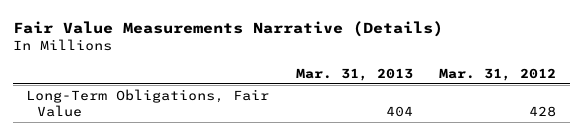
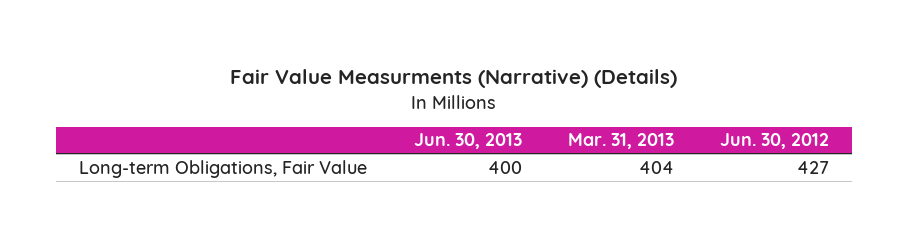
- Fair Value Measurements Narrative (Details)
+ Fair Value Measurments (Narrative) (Details)
- | Mar. 31, 2013 | Mar. 31, 2012
+ | Jun. 30, 2013 | Mar. 31, 2013 | Jun. 30, 2012
- Long-Term Obligations, Fair Value | 404 | 428
+ Long-term Obligations, Fair Value | 400 | 404 | 427

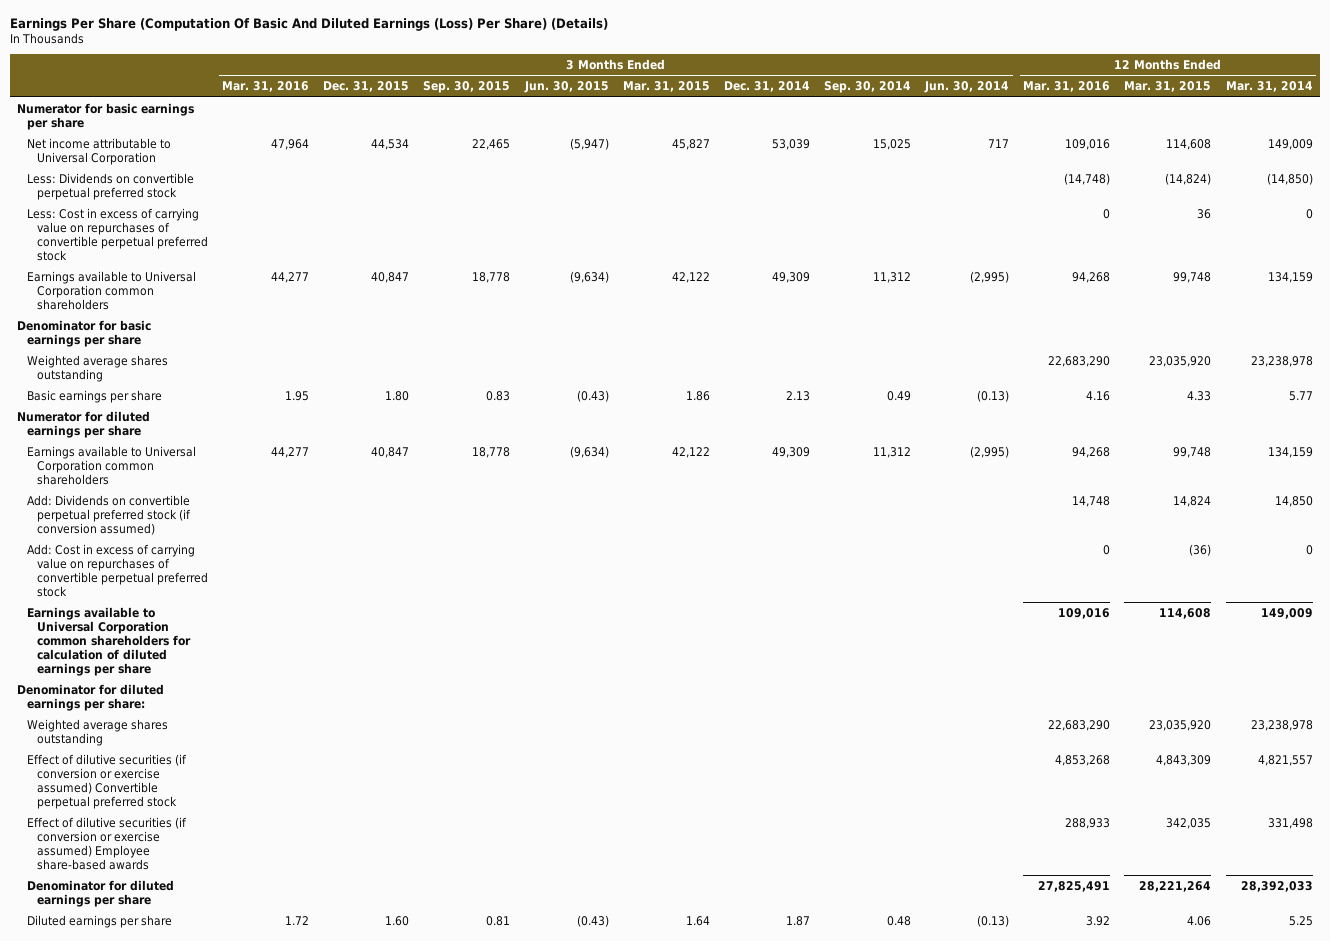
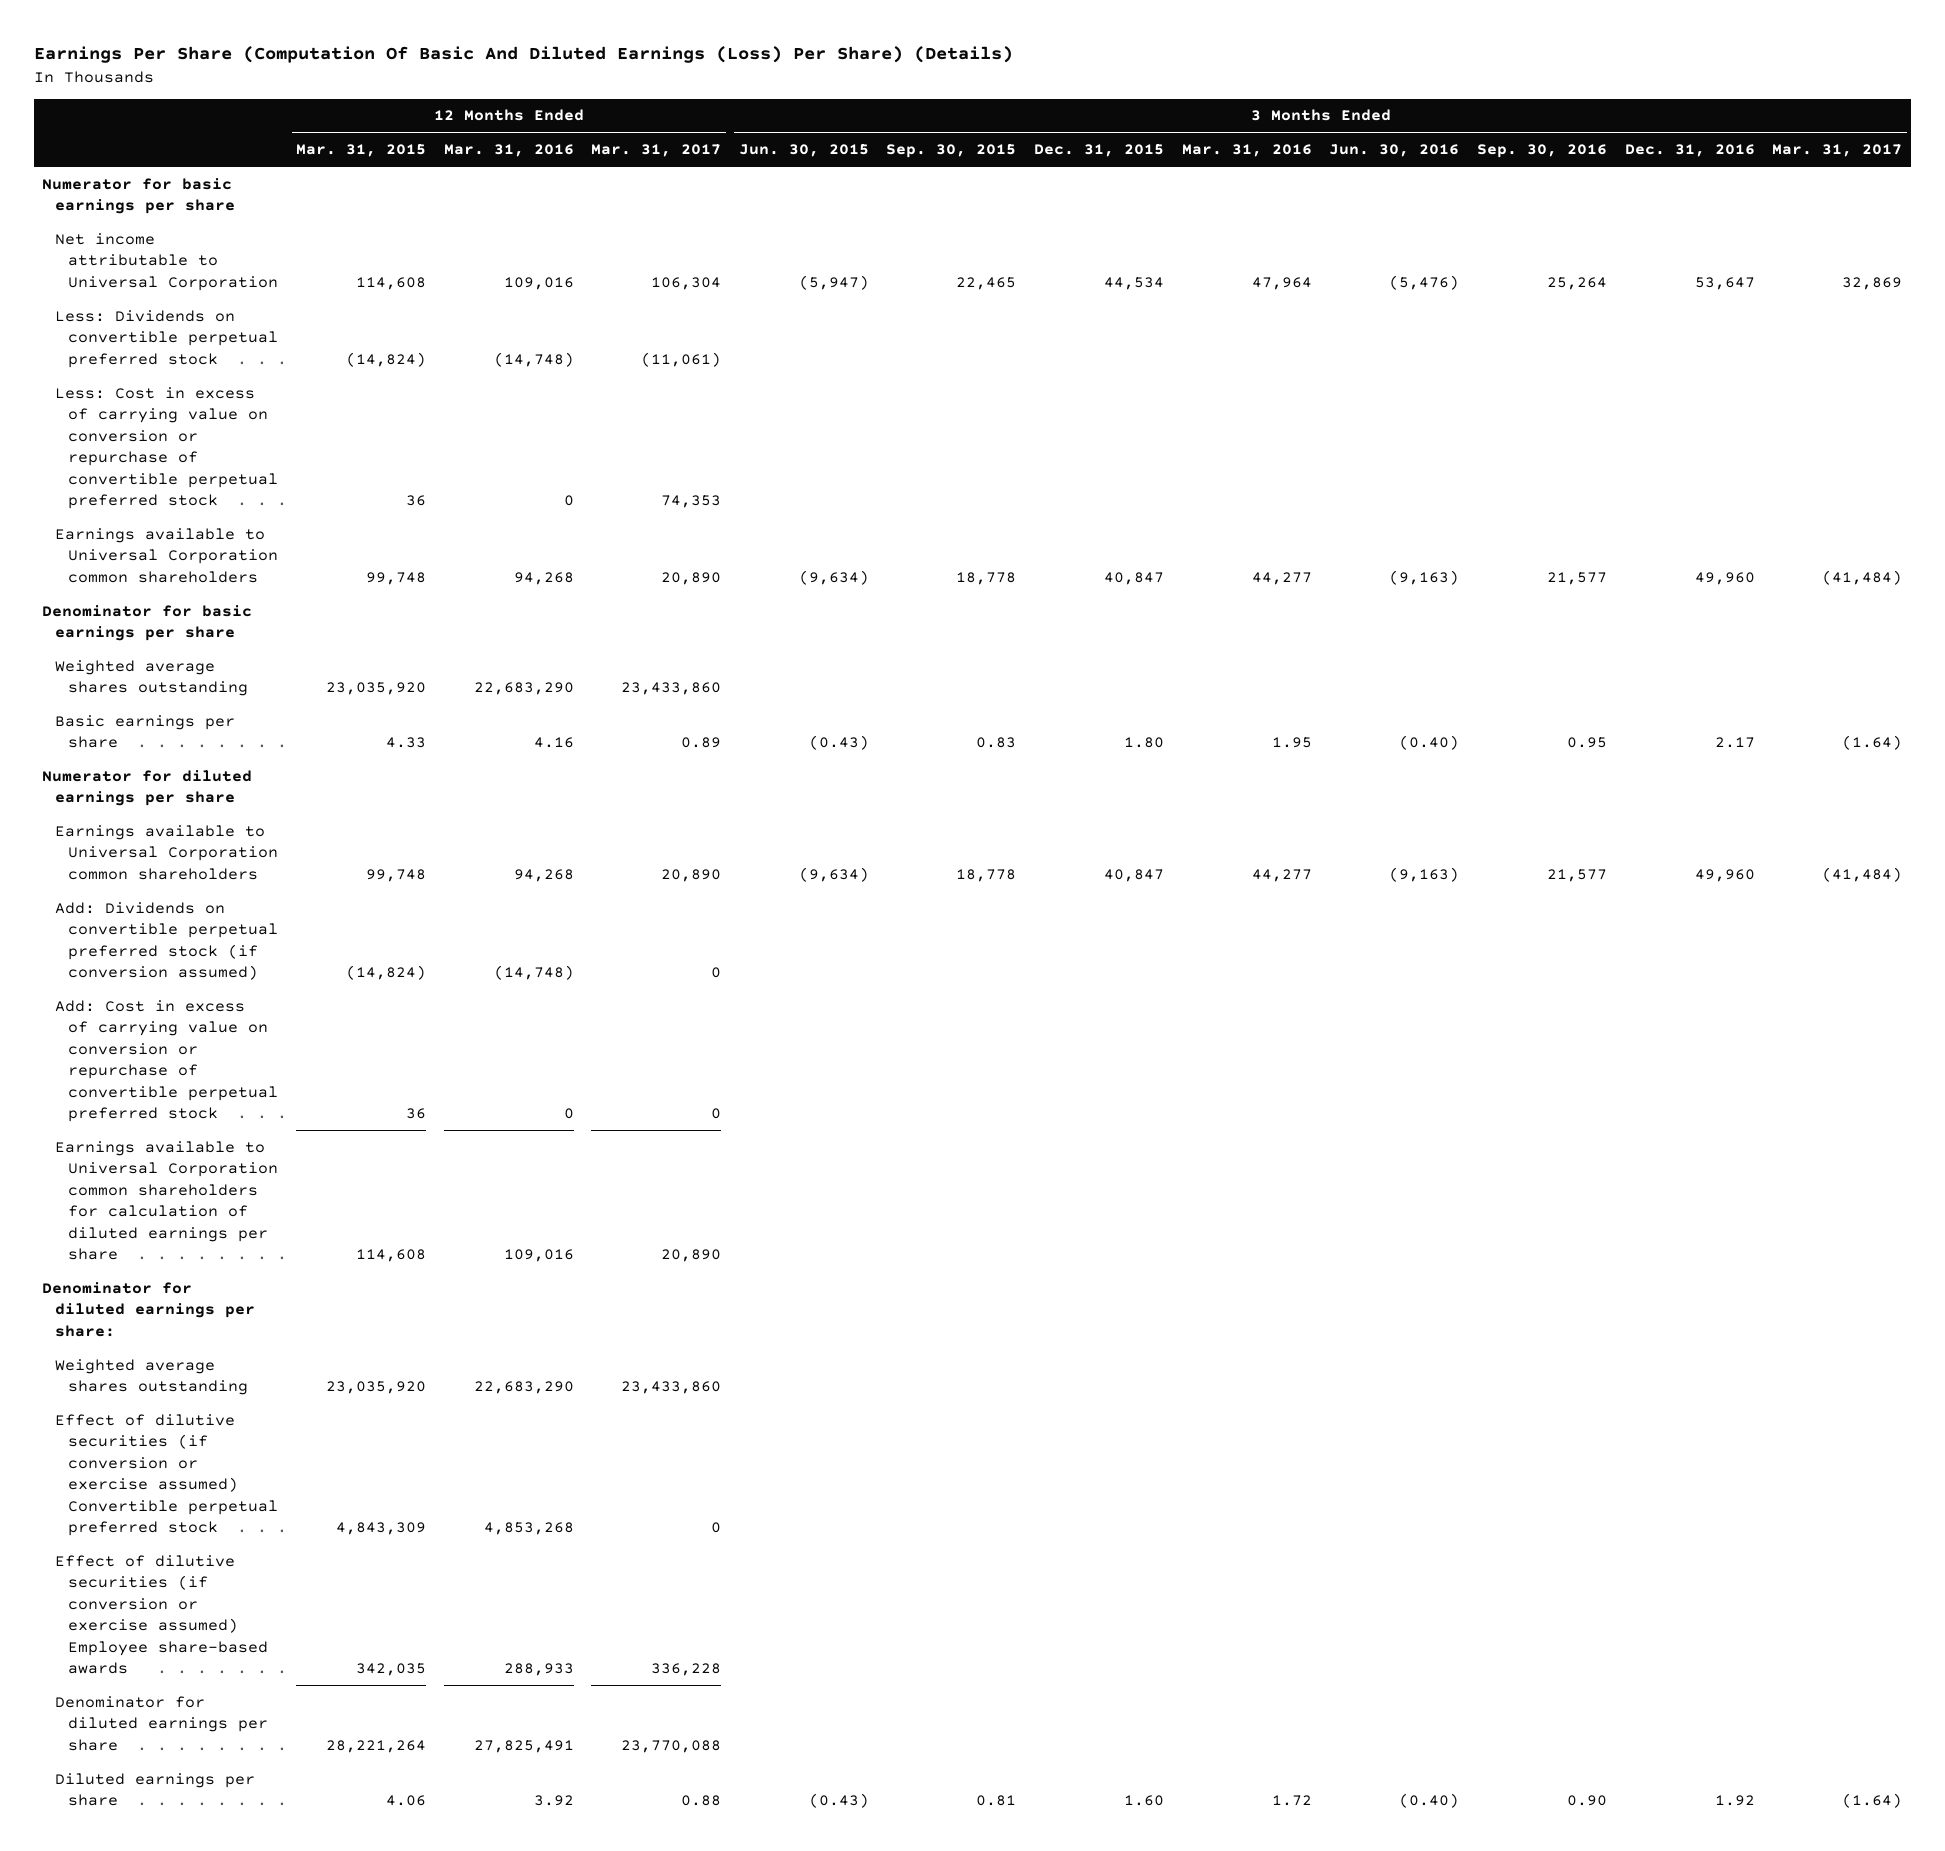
- | 3 Months Ended Mar. 31, 2016 | 3 Months Ended Dec. 31, 2015 | 3 Months Ended Sep. 30, 2015 | 3 Months Ended Jun. 30, 2015 | 3 Months Ended Mar. 31, 2015 | 3 Months Ended Dec. 31, 2014 | 3 Months Ended Sep. 30, 2014 | 3 Months Ended Jun. 30, 2014 | 12 Months Ended Mar. 31, 2016 | 12 Months Ended Mar. 31, 2015 | 12 Months Ended Mar. 31, 2014
+ | 12 Months Ended Mar. 31, 2015 | 12 Months Ended Mar. 31, 2016 | 12 Months Ended Mar. 31, 2017 | 3 Months Ended Jun. 30, 2015 | 3 Months Ended Sep. 30, 2015 | 3 Months Ended Dec. 31, 2015 | 3 Months Ended Mar. 31, 2016 | 3 Months Ended Jun. 30, 2016 | 3 Months Ended Sep. 30, 2016 | 3 Months Ended Dec. 31, 2016 | 3 Months Ended Mar. 31, 2017
- Less: Cost in excess of carrying value on repurchases of convertible perpetual preferred stock | | | | | | | | | 0 | 36 | 0
+ Less: Cost in excess of carrying value on conversion or repurchase of convertible perpetual preferred stock | 36 | 0 | 74,353 | | | | | | | |
- Add: Dividends on convertible perpetual preferred stock (if conversion assumed) | | | | | | | | | 14,748 | 14,824 | 14,850
- Add: Cost in excess of carrying value on repurchases of convertible perpetual preferred stock | | | | | | | | | 0 | (36) | 0
+ Add: Dividends on convertible perpetual preferred stock (if conversion assumed) | (14,824) | (14,748) | 0 | | | | | | | |
+ Add: Cost in excess of carrying value on conversion or repurchase of convertible perpetual preferred stock | 36 | 0 | 0 | | | | | | | |

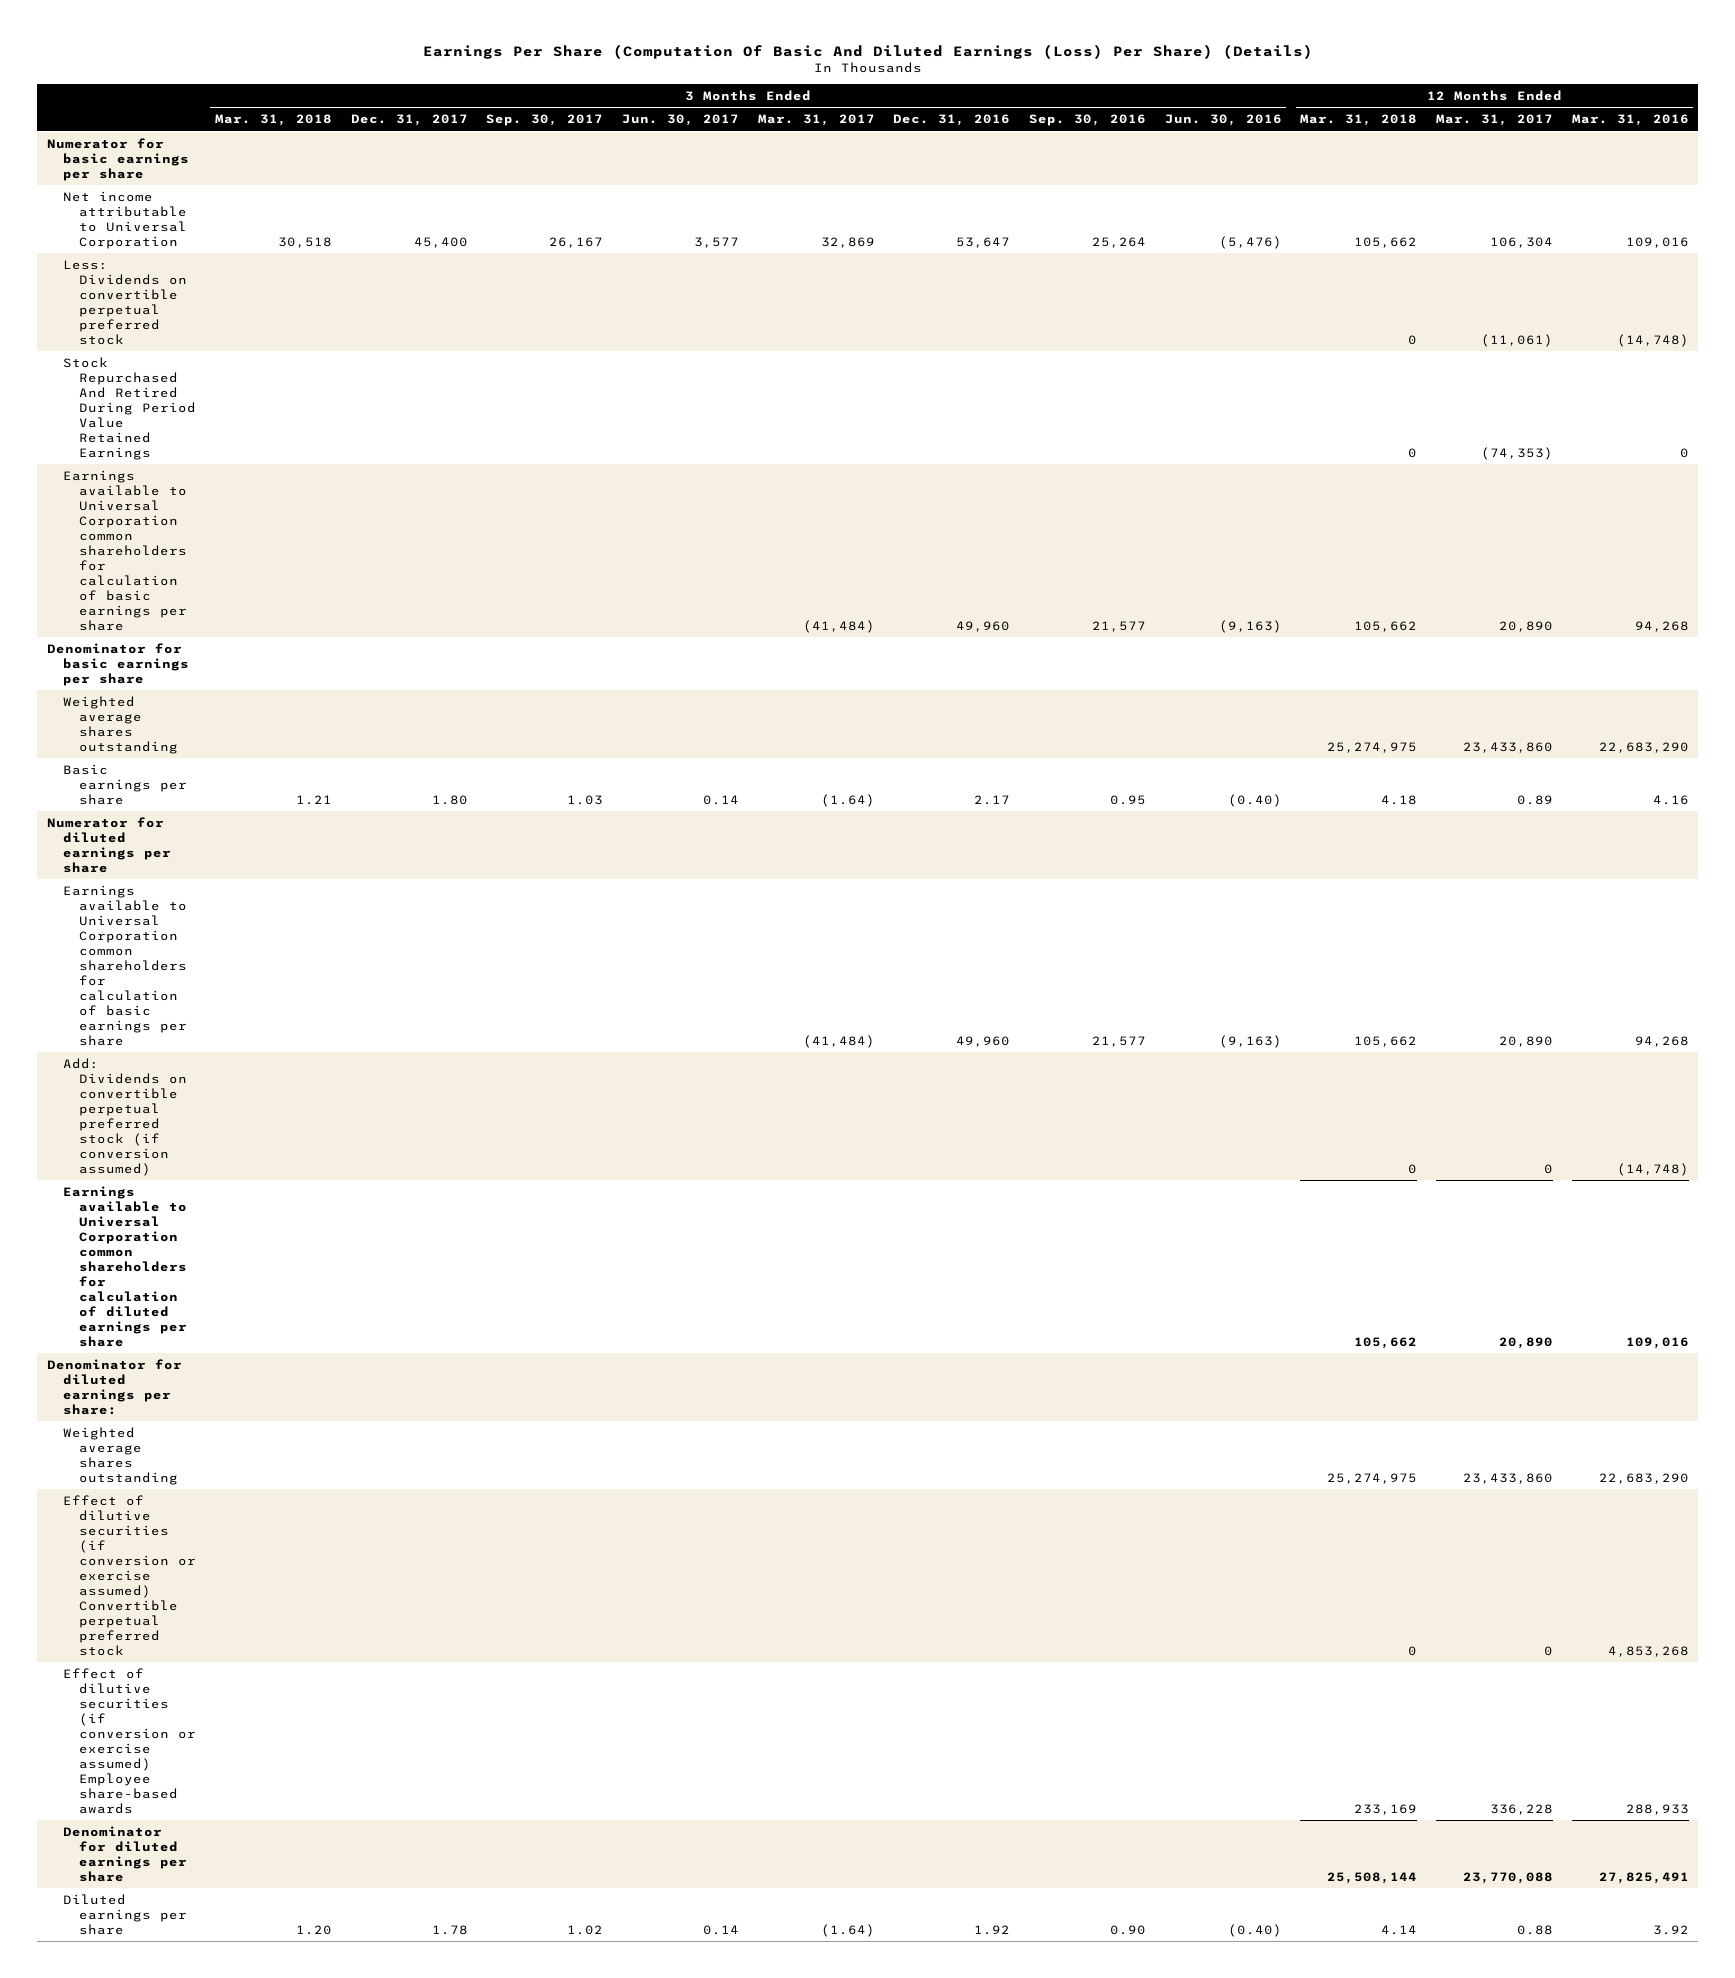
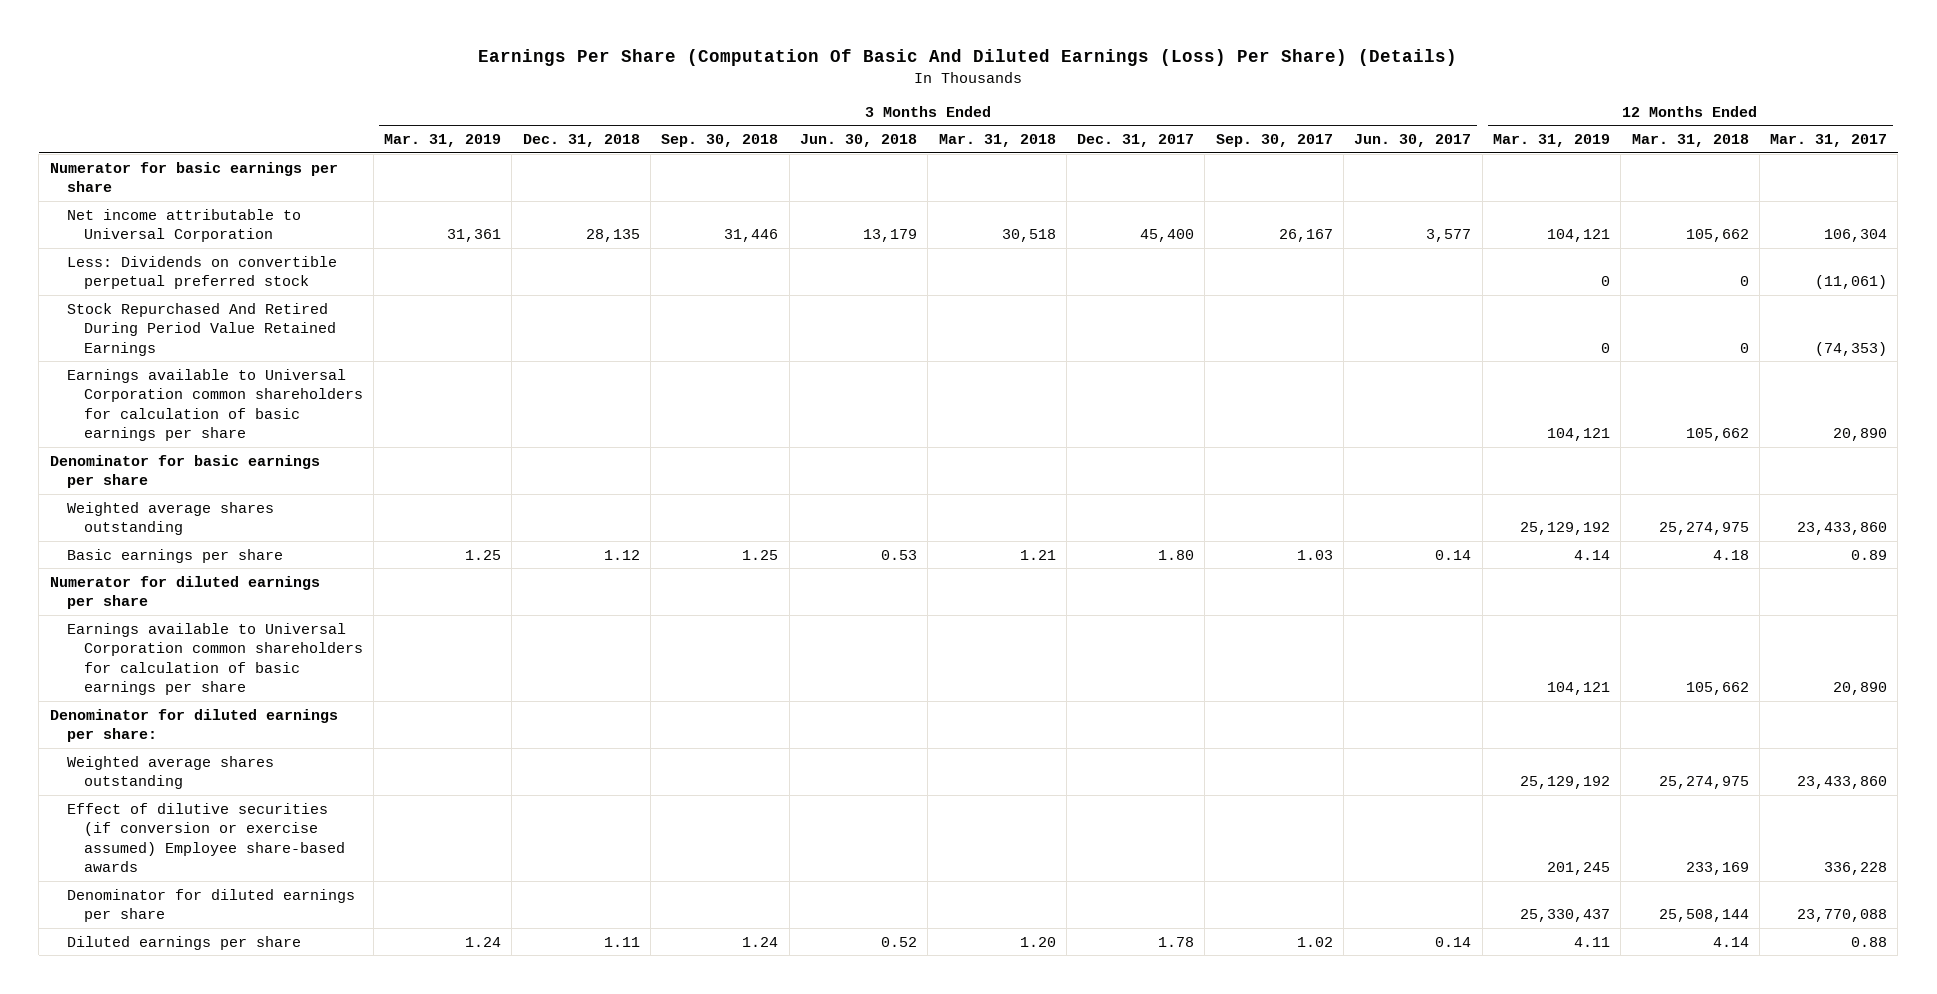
- | 3 Months Ended Mar. 31, 2018 | 3 Months Ended Dec. 31, 2017 | 3 Months Ended Sep. 30, 2017 | 3 Months Ended Jun. 30, 2017 | 3 Months Ended Mar. 31, 2017 | 3 Months Ended Dec. 31, 2016 | 3 Months Ended Sep. 30, 2016 | 3 Months Ended Jun. 30, 2016 | 12 Months Ended Mar. 31, 2018 | 12 Months Ended Mar. 31, 2017 | 12 Months Ended Mar. 31, 2016
+ | 3 Months Ended Mar. 31, 2019 | 3 Months Ended Dec. 31, 2018 | 3 Months Ended Sep. 30, 2018 | 3 Months Ended Jun. 30, 2018 | 3 Months Ended Mar. 31, 2018 | 3 Months Ended Dec. 31, 2017 | 3 Months Ended Sep. 30, 2017 | 3 Months Ended Jun. 30, 2017 | 12 Months Ended Mar. 31, 2019 | 12 Months Ended Mar. 31, 2018 | 12 Months Ended Mar. 31, 2017
- Add: Dividends on convertible perpetual preferred stock (if conversion assumed) | | | | | | | | | 0 | 0 | (14,748)
- Earnings available to Universal Corporation common shareholders for calculation of diluted earnings per share | | | | | | | | | 105,662 | 20,890 | 109,016
- Effect of dilutive securities (if conversion or exercise assumed) Convertible perpetual preferred stock | | | | | | | | | 0 | 0 | 4,853,268

